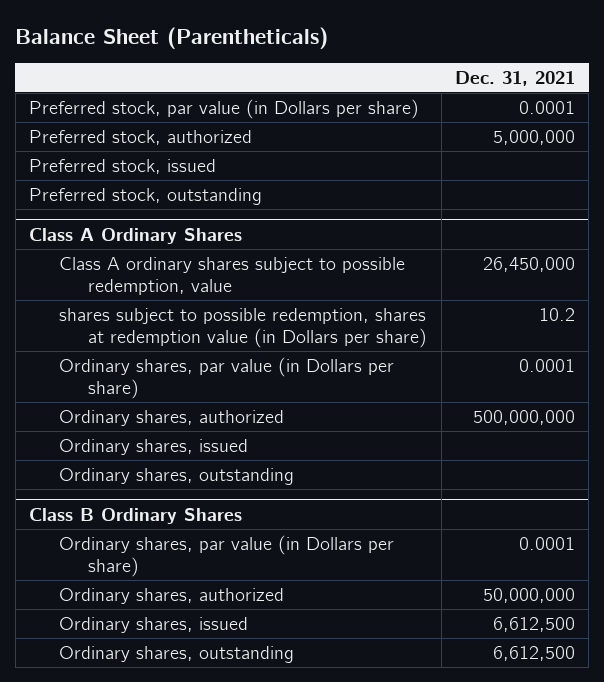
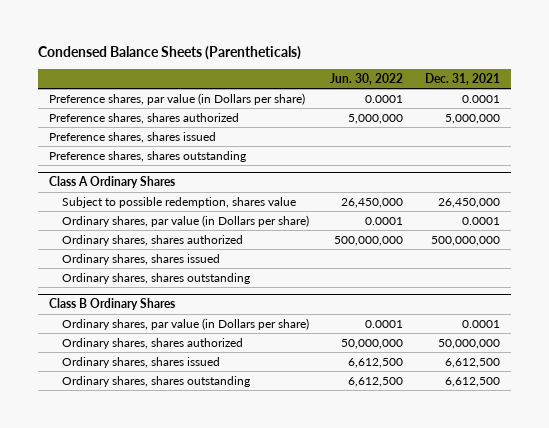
- Balance Sheet (Parentheticals)
+ Condensed Balance Sheets (Parentheticals)
- | Dec. 31, 2021
+ | Jun. 30, 2022 | Dec. 31, 2021
- Preferred stock, par value (in Dollars per share) | 0.0001
- Preferred stock, authorized | 5,000,000
- Preferred stock, issued
- Preferred stock, outstanding
+ Preference shares, par value (in Dollars per share) | 0.0001 | 0.0001
+ Preference shares, shares authorized | 5,000,000 | 5,000,000
+ Preference shares, shares issued
+ Preference shares, shares outstanding
@ Class A Ordinary Shares
- Class A ordinary shares subject to possible redemption, value | 26,450,000
- shares subject to possible redemption, shares at redemption value (in Dollars per share) | 10.2
+ Subject to possible redemption, shares value | 26,450,000 | 26,450,000
- Ordinary shares, authorized | 500,000,000
- Ordinary shares, issued
- Ordinary shares, outstanding
+ Ordinary shares, shares authorized | 500,000,000 | 500,000,000
+ Ordinary shares, shares issued
+ Ordinary shares, shares outstanding
@ Class B Ordinary Shares
- Ordinary shares, authorized | 50,000,000
- Ordinary shares, issued | 6,612,500
- Ordinary shares, outstanding | 6,612,500
+ Ordinary shares, shares authorized | 50,000,000 | 50,000,000
+ Ordinary shares, shares issued | 6,612,500 | 6,612,500
+ Ordinary shares, shares outstanding | 6,612,500 | 6,612,500

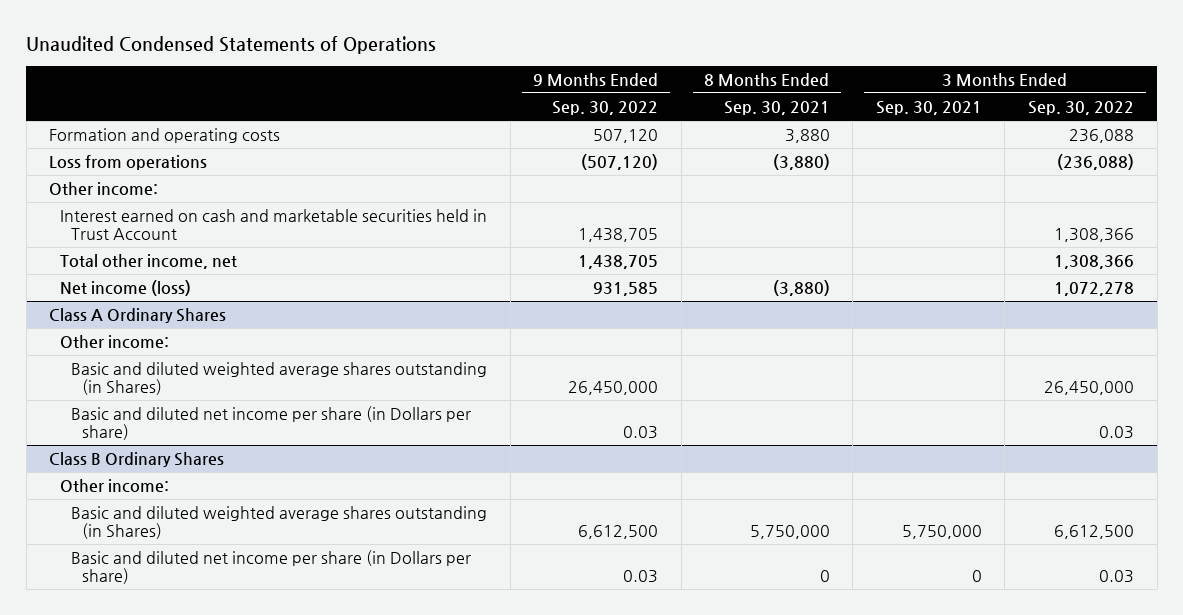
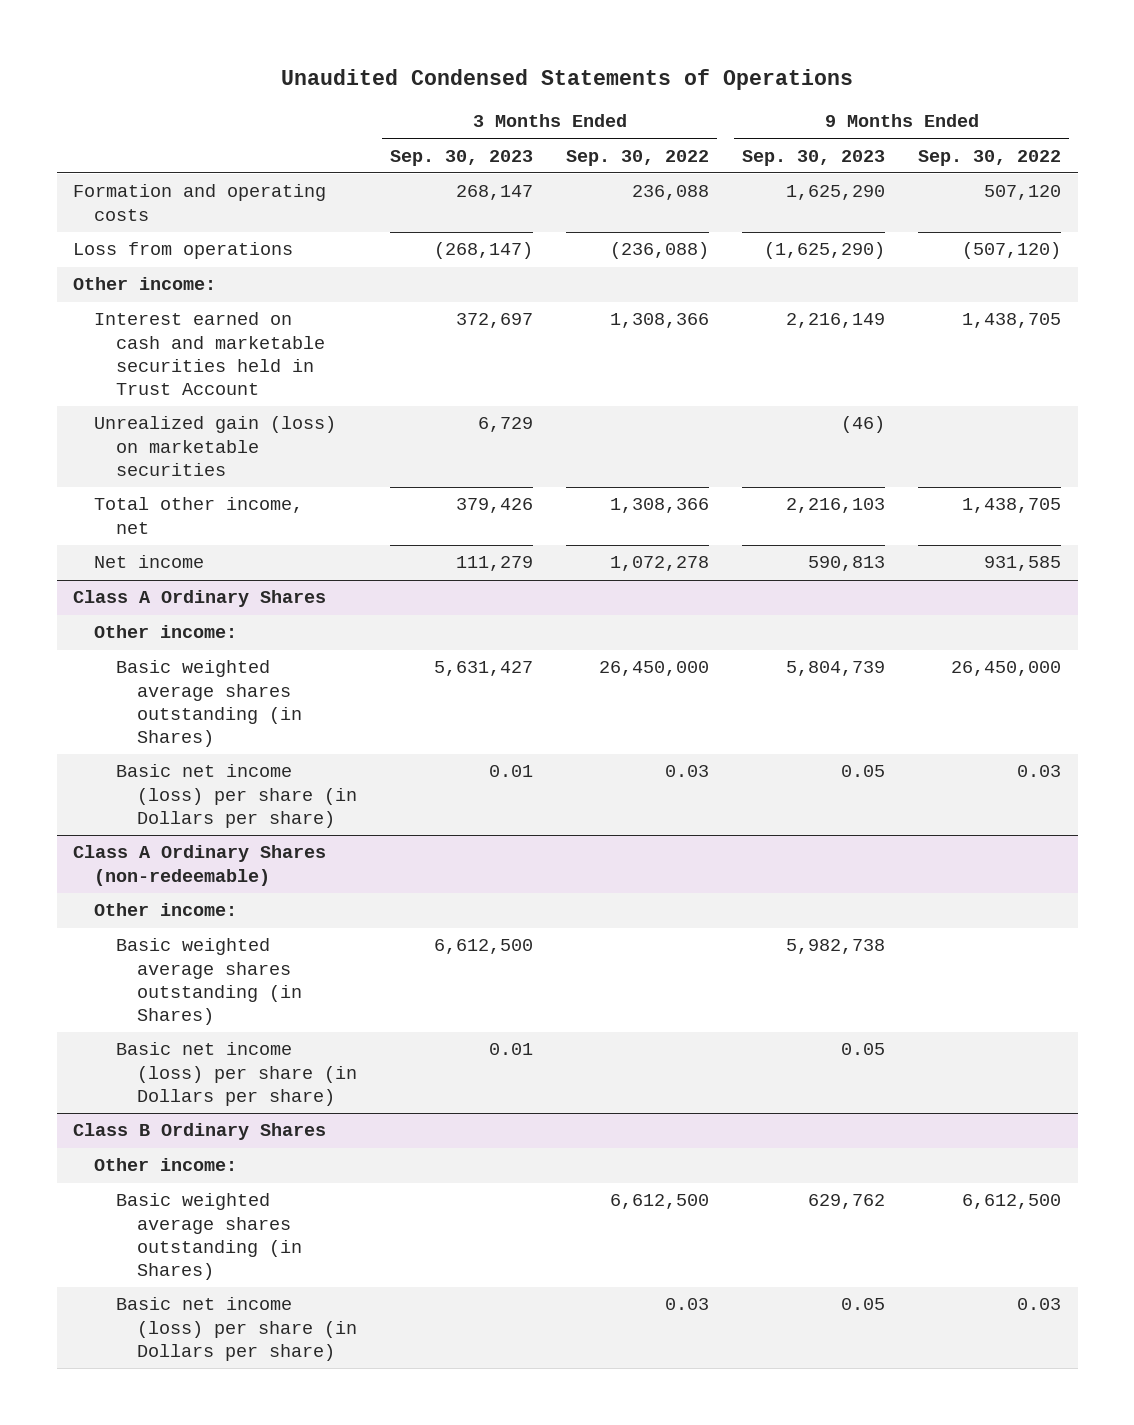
- | 9 Months Ended Sep. 30, 2022 | 8 Months Ended Sep. 30, 2021 | 3 Months Ended Sep. 30, 2021 | 3 Months Ended Sep. 30, 2022
+ | 3 Months Ended Sep. 30, 2023 | 3 Months Ended Sep. 30, 2022 | 9 Months Ended Sep. 30, 2023 | 9 Months Ended Sep. 30, 2022
+ Unrealized gain (loss) on marketable securities | 6,729 | | (46) |
- Net income (loss) | 931,585 | (3,880) | | 1,072,278
+ Net income | 111,279 | 1,072,278 | 590,813 | 931,585
@ Class A Ordinary Shares
- Basic and diluted weighted average shares outstanding (in Shares) | 26,450,000 | | | 26,450,000
- Basic and diluted net income per share (in Dollars per share) | 0.03 | | | 0.03
+ Basic weighted average shares outstanding (in Shares) | 5,631,427 | 26,450,000 | 5,804,739 | 26,450,000
+ Basic net income (loss) per share (in Dollars per share) | 0.01 | 0.03 | 0.05 | 0.03
+ Class A Ordinary Shares (non-redeemable)
+ Other income:
+ Basic weighted average shares outstanding (in Shares) | 6,612,500 | | 5,982,738 |
+ Basic net income (loss) per share (in Dollars per share) | 0.01 | | 0.05 |
@ Class B Ordinary Shares
- Basic and diluted weighted average shares outstanding (in Shares) | 6,612,500 | 5,750,000 | 5,750,000 | 6,612,500
- Basic and diluted net income per share (in Dollars per share) | 0.03 | 0 | 0 | 0.03
+ Basic weighted average shares outstanding (in Shares) | | 6,612,500 | 629,762 | 6,612,500
+ Basic net income (loss) per share (in Dollars per share) | | 0.03 | 0.05 | 0.03

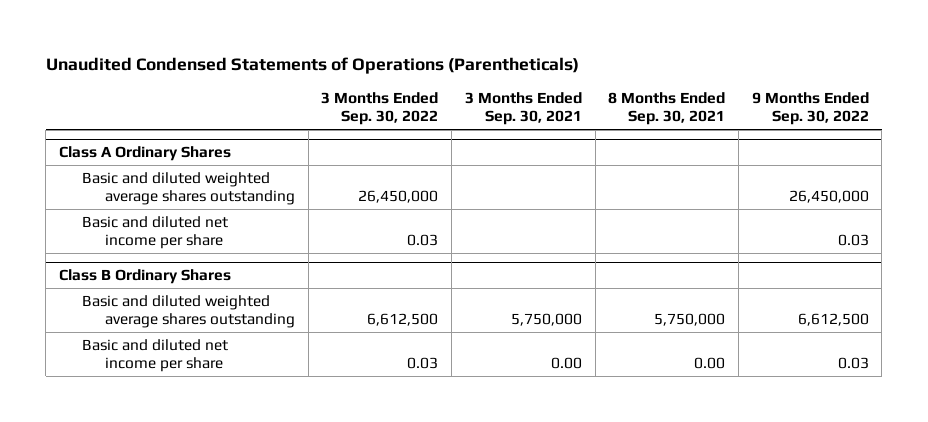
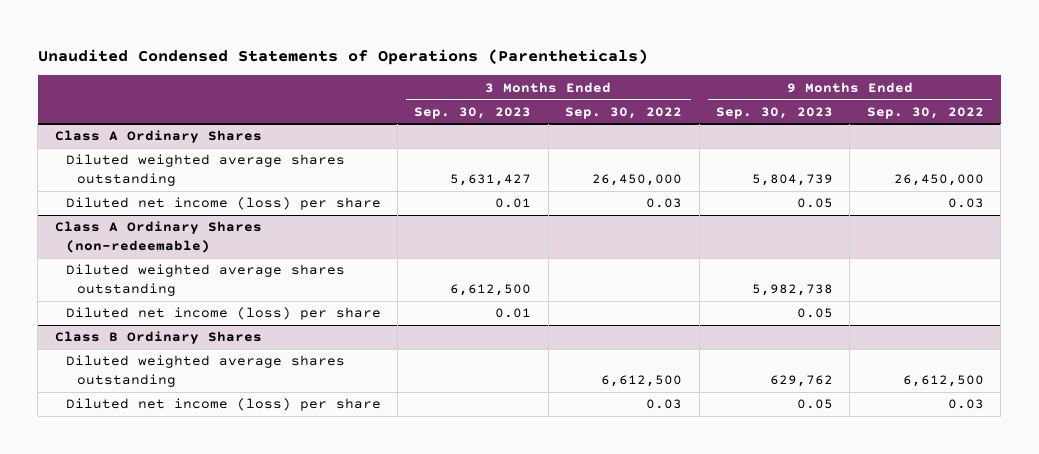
- | 3 Months Ended Sep. 30, 2022 | 3 Months Ended Sep. 30, 2021 | 8 Months Ended Sep. 30, 2021 | 9 Months Ended Sep. 30, 2022
+ | 3 Months Ended Sep. 30, 2023 | 3 Months Ended Sep. 30, 2022 | 9 Months Ended Sep. 30, 2023 | 9 Months Ended Sep. 30, 2022
@ Class A Ordinary Shares
- Basic and diluted weighted average shares outstanding | 26,450,000 | | | 26,450,000
- Basic and diluted net income per share | 0.03 | | | 0.03
+ Diluted weighted average shares outstanding | 5,631,427 | 26,450,000 | 5,804,739 | 26,450,000
+ Diluted net income (loss) per share | 0.01 | 0.03 | 0.05 | 0.03
+ Class A Ordinary Shares (non-redeemable)
+ Diluted weighted average shares outstanding | 6,612,500 | | 5,982,738 |
+ Diluted net income (loss) per share | 0.01 | | 0.05 |
@ Class B Ordinary Shares
- Basic and diluted weighted average shares outstanding | 6,612,500 | 5,750,000 | 5,750,000 | 6,612,500
- Basic and diluted net income per share | 0.03 | 0.00 | 0.00 | 0.03
+ Diluted weighted average shares outstanding | | 6,612,500 | 629,762 | 6,612,500
+ Diluted net income (loss) per share | | 0.03 | 0.05 | 0.03

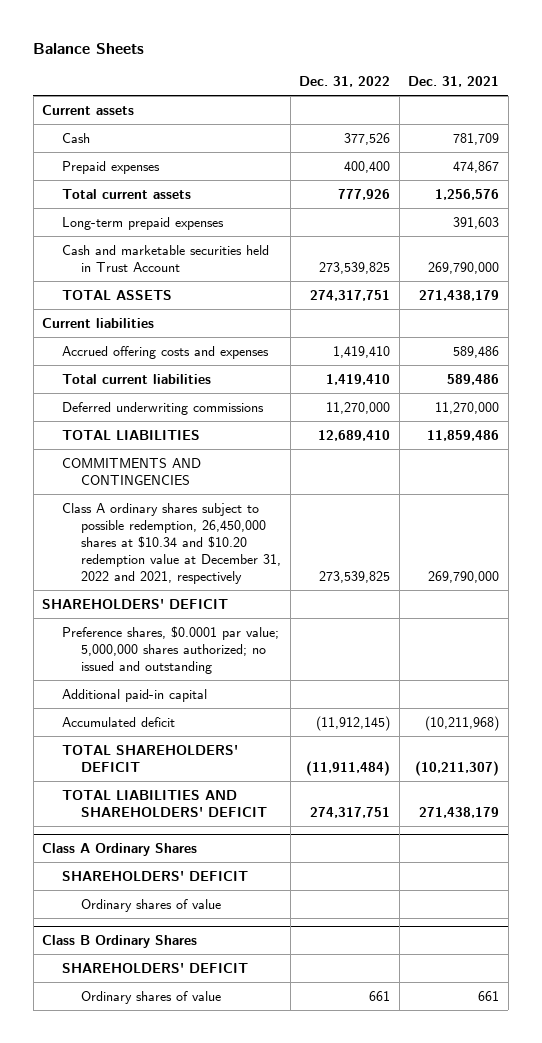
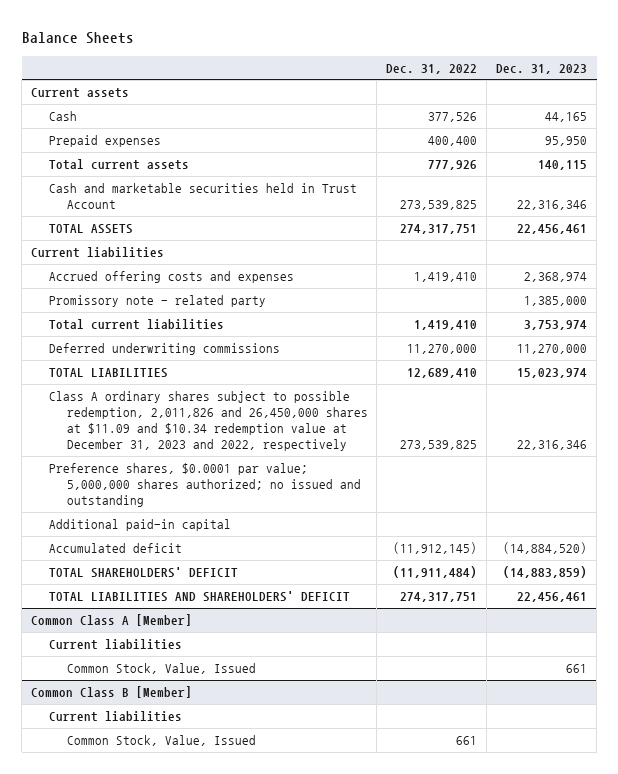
- | Dec. 31, 2022 | Dec. 31, 2021
+ | Dec. 31, 2022 | Dec. 31, 2023
- Long-term prepaid expenses | | 391,603
+ Promissory note - related party | | 1,385,000
- COMMITMENTS AND CONTINGENCIES
- Class A ordinary shares subject to possible redemption, 26,450,000 shares at $10.34 and $10.20 redemption value at December 31, 2022 and 2021, respectively | 273,539,825 | 269,790,000
- SHAREHOLDERS' DEFICIT
+ Class A ordinary shares subject to possible redemption, 2,011,826 and 26,450,000 shares at $11.09 and $10.34 redemption value at December 31, 2023 and 2022, respectively | 273,539,825 | 22,316,346
- Class A Ordinary Shares
- SHAREHOLDERS' DEFICIT
- Ordinary shares of value
- Class B Ordinary Shares
- SHAREHOLDERS' DEFICIT
- Ordinary shares of value | 661 | 661
+ Common Class A [Member]
+ Current liabilities
+ Common Stock, Value, Issued | | 661
+ Common Class B [Member]
+ Current liabilities
+ Common Stock, Value, Issued | 661 |

